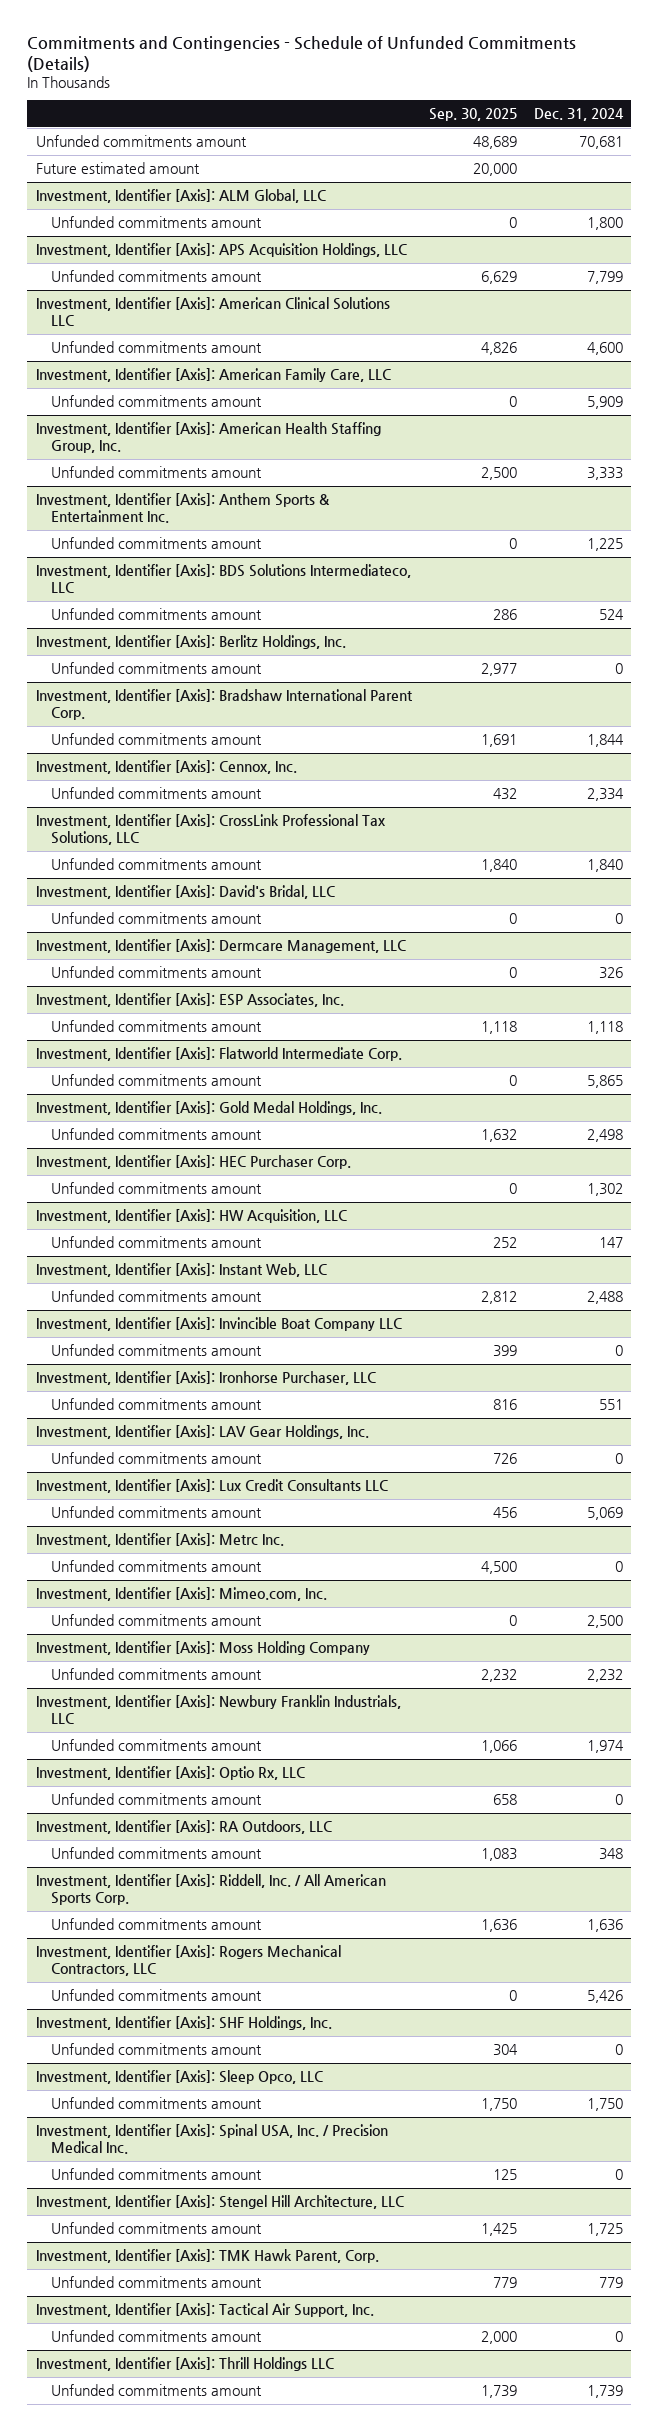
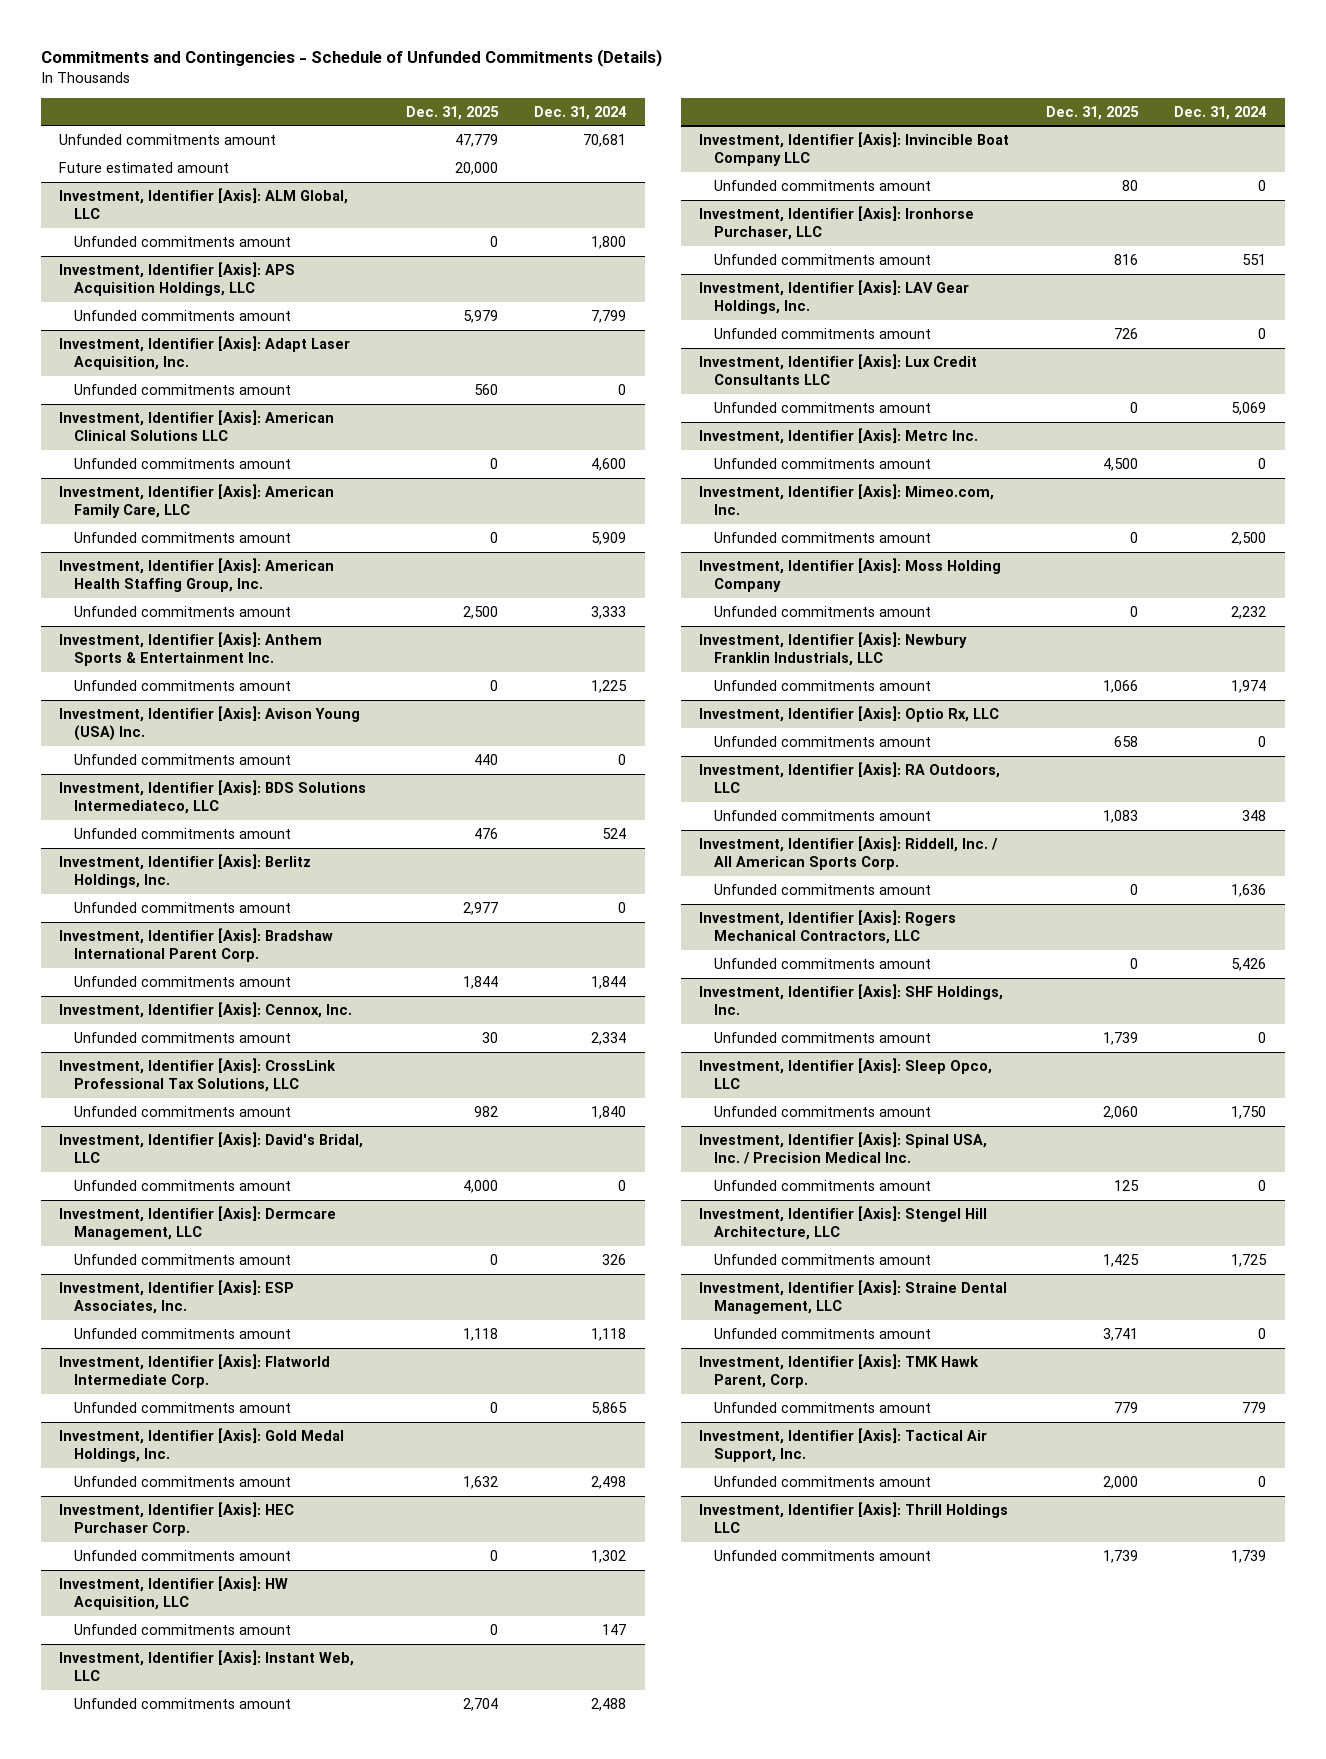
- | Sep. 30, 2025 | Dec. 31, 2024
+ | Dec. 31, 2025 | Dec. 31, 2024
+ Investment, Identifier [Axis]: Adapt Laser Acquisition, Inc.
+ Unfunded commitments amount | 560 | 0
+ Investment, Identifier [Axis]: Avison Young (USA) Inc.
+ Unfunded commitments amount | 440 | 0
+ Investment, Identifier [Axis]: Straine Dental Management, LLC
+ Unfunded commitments amount | 3,741 | 0

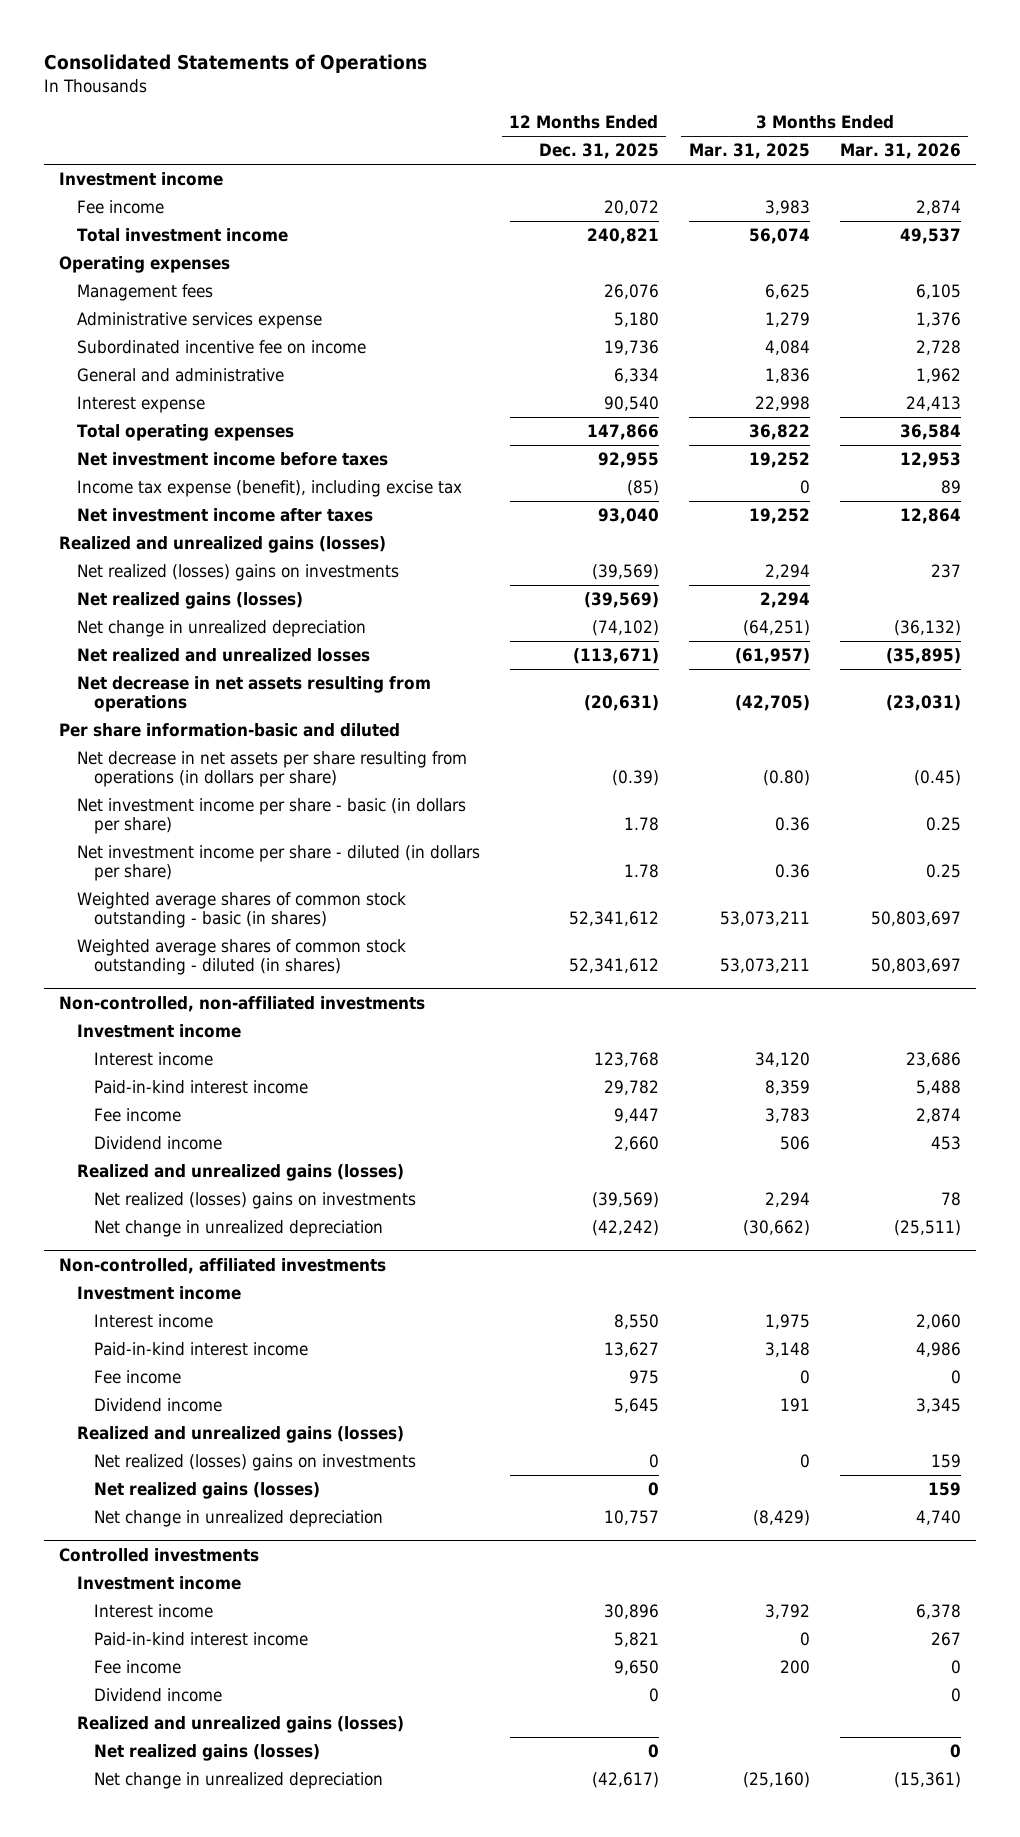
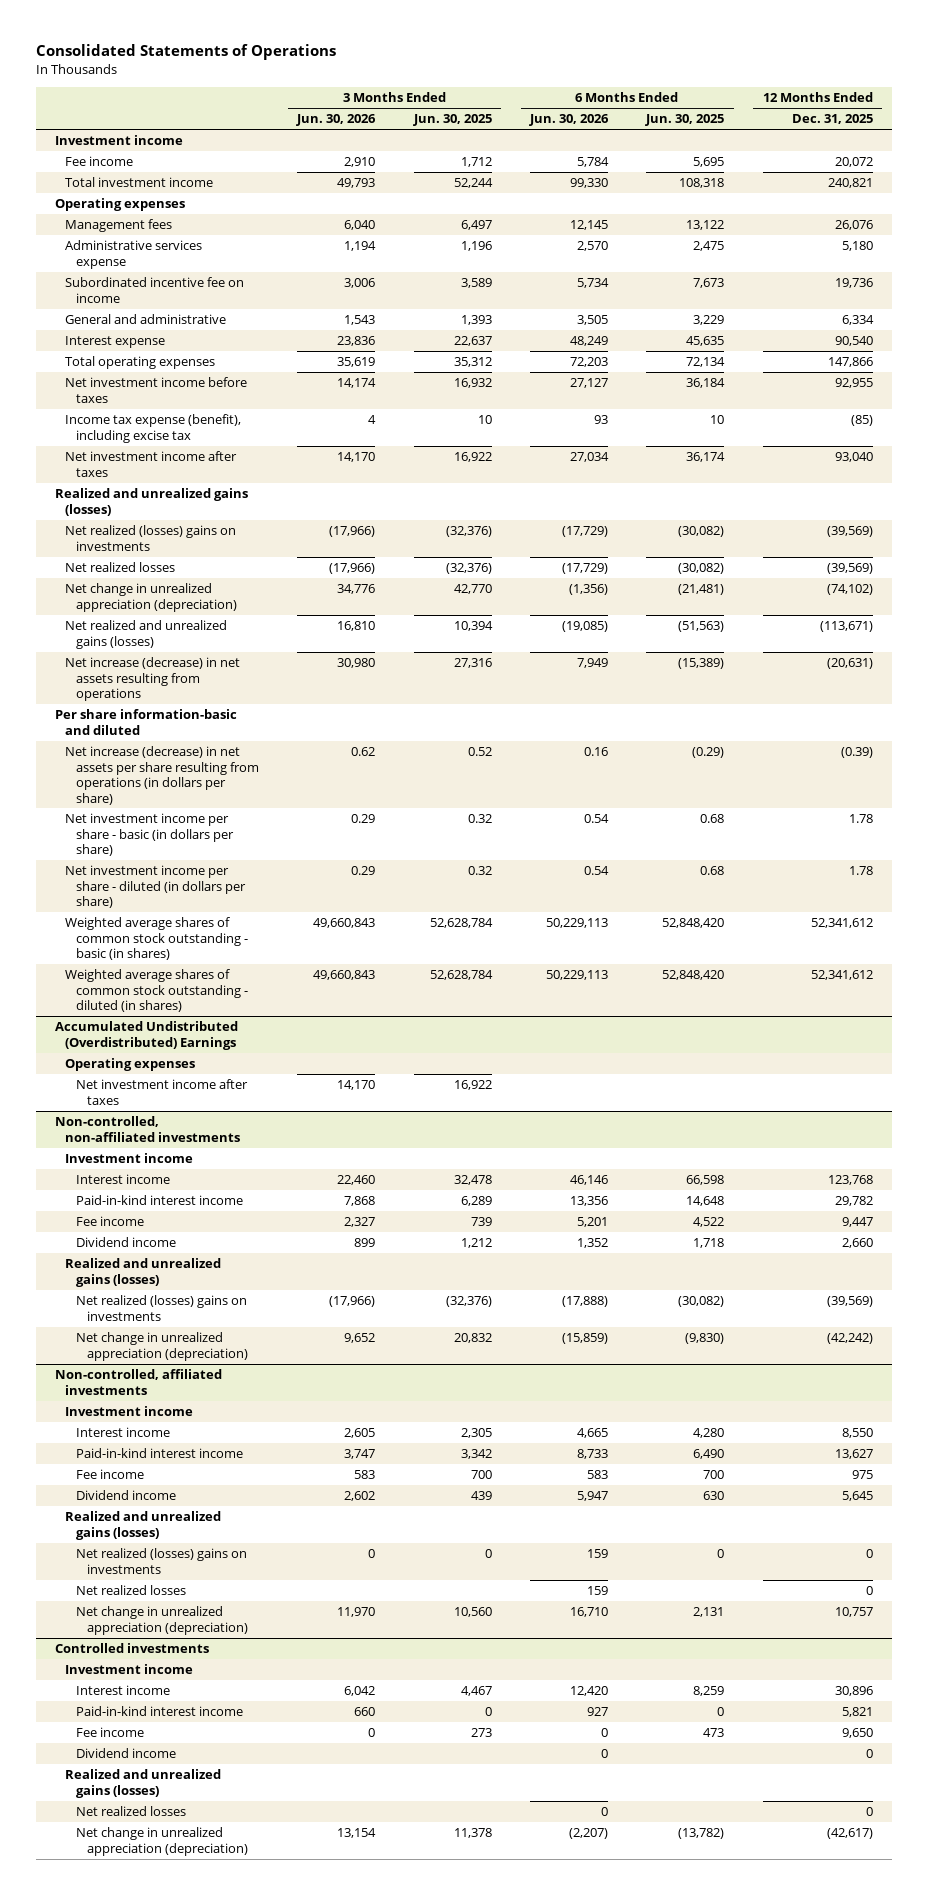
- | 12 Months Ended Dec. 31, 2025 | 3 Months Ended Mar. 31, 2025 | 3 Months Ended Mar. 31, 2026
+ | 3 Months Ended Jun. 30, 2026 | 3 Months Ended Jun. 30, 2025 | 6 Months Ended Jun. 30, 2026 | 6 Months Ended Jun. 30, 2025 | 12 Months Ended Dec. 31, 2025
- Net realized gains (losses) | (39,569) | 2,294 |
- Net change in unrealized depreciation | (74,102) | (64,251) | (36,132)
- Net realized and unrealized losses | (113,671) | (61,957) | (35,895)
- Net decrease in net assets resulting from operations | (20,631) | (42,705) | (23,031)
+ Net realized losses | (17,966) | (32,376) | (17,729) | (30,082) | (39,569)
+ Net change in unrealized appreciation (depreciation) | 34,776 | 42,770 | (1,356) | (21,481) | (74,102)
+ Net realized and unrealized gains (losses) | 16,810 | 10,394 | (19,085) | (51,563) | (113,671)
+ Net increase (decrease) in net assets resulting from operations | 30,980 | 27,316 | 7,949 | (15,389) | (20,631)
- Net decrease in net assets per share resulting from operations (in dollars per share) | (0.39) | (0.80) | (0.45)
+ Net increase (decrease) in net assets per share resulting from operations (in dollars per share) | 0.62 | 0.52 | 0.16 | (0.29) | (0.39)
+ Accumulated Undistributed (Overdistributed) Earnings
+ Operating expenses
+ Net investment income after taxes | 14,170 | 16,922 | | |
@ Non-controlled, non-affiliated investments
- Net change in unrealized depreciation | (42,242) | (30,662) | (25,511)
+ Net change in unrealized appreciation (depreciation) | 9,652 | 20,832 | (15,859) | (9,830) | (42,242)
@ Non-controlled, affiliated investments
- Net realized gains (losses) | 0 | | 159
- Net change in unrealized depreciation | 10,757 | (8,429) | 4,740
+ Net realized losses | | | 159 | | 0
+ Net change in unrealized appreciation (depreciation) | 11,970 | 10,560 | 16,710 | 2,131 | 10,757
@ Controlled investments
- Net realized gains (losses) | 0 | | 0
- Net change in unrealized depreciation | (42,617) | (25,160) | (15,361)
+ Net realized losses | | | 0 | | 0
+ Net change in unrealized appreciation (depreciation) | 13,154 | 11,378 | (2,207) | (13,782) | (42,617)

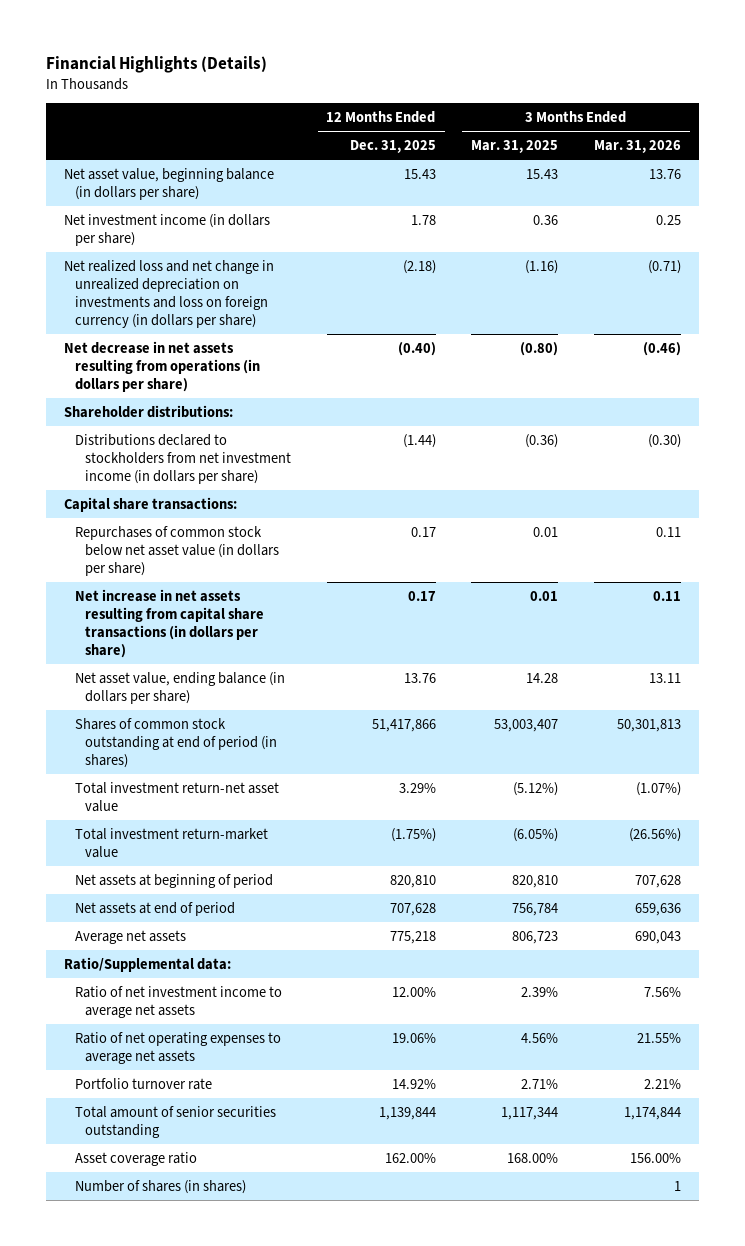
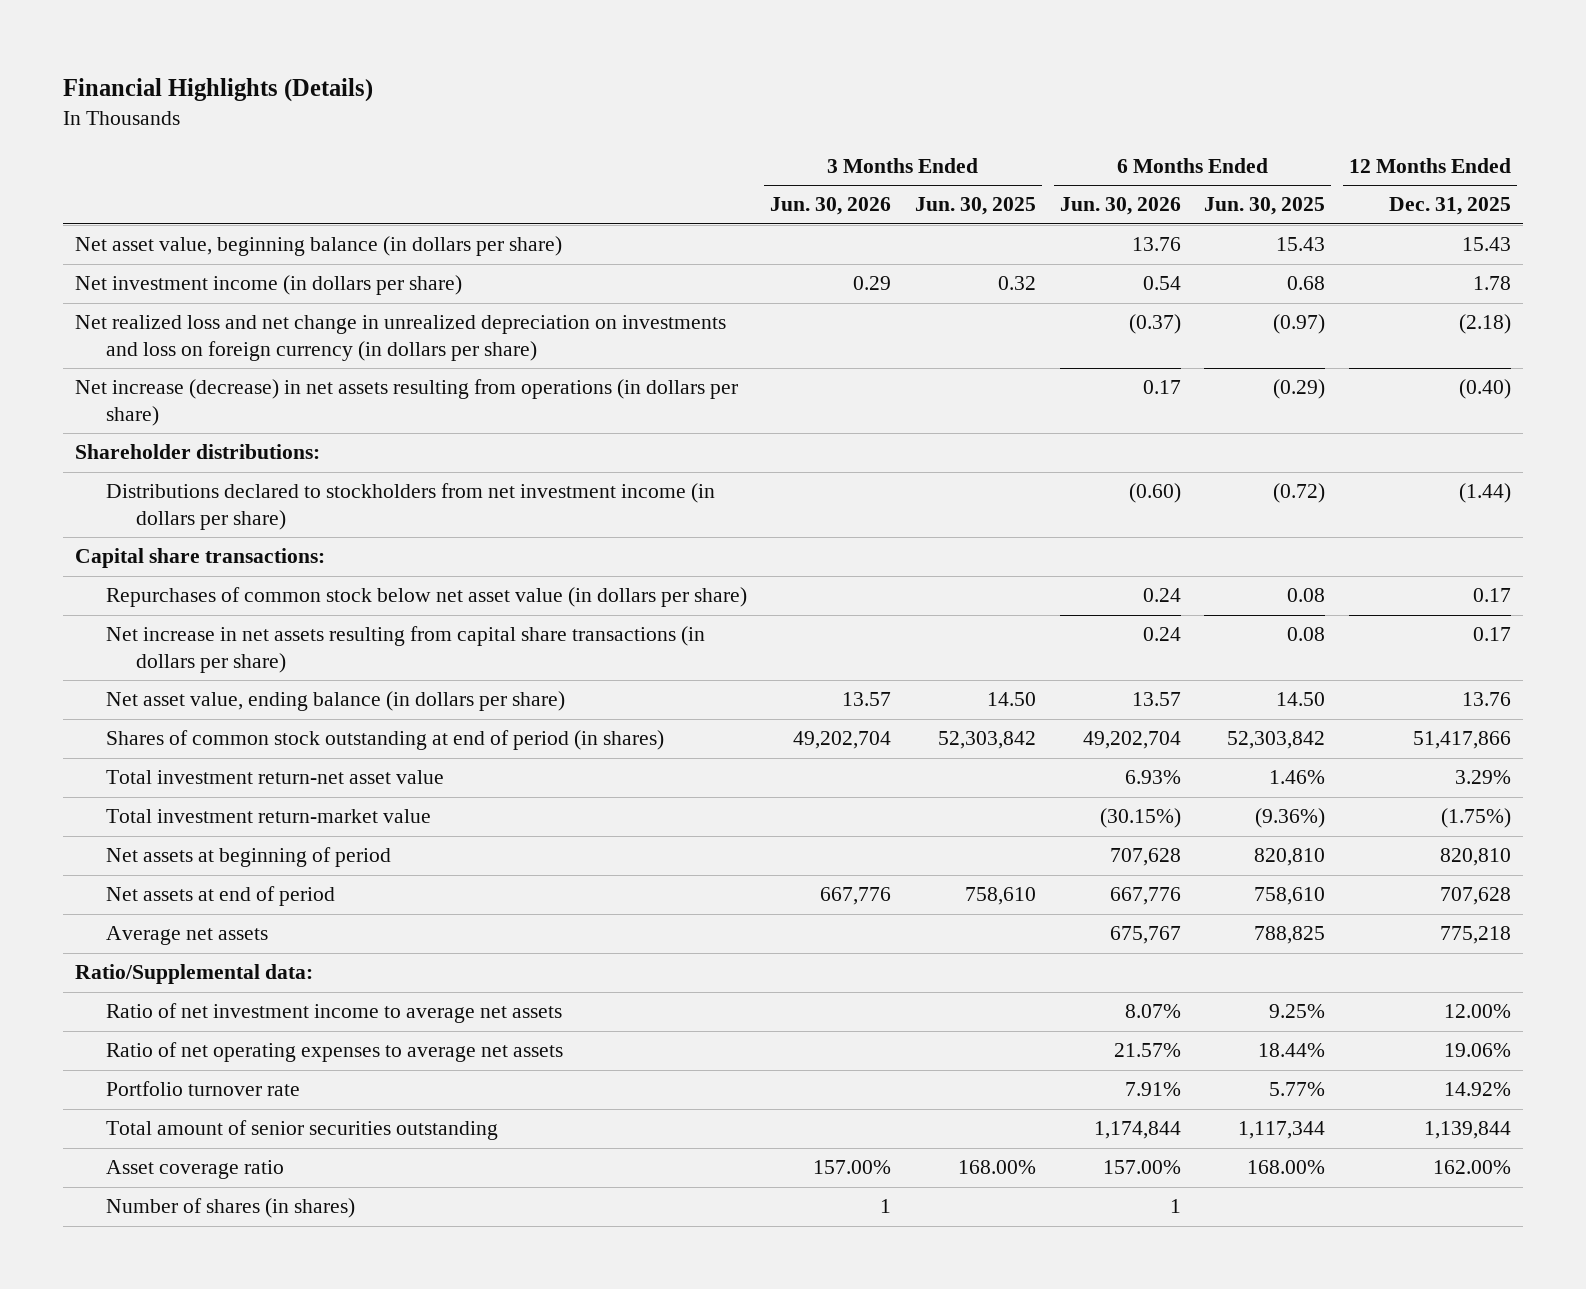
- | 12 Months Ended Dec. 31, 2025 | 3 Months Ended Mar. 31, 2025 | 3 Months Ended Mar. 31, 2026
+ | 3 Months Ended Jun. 30, 2026 | 3 Months Ended Jun. 30, 2025 | 6 Months Ended Jun. 30, 2026 | 6 Months Ended Jun. 30, 2025 | 12 Months Ended Dec. 31, 2025
- Net decrease in net assets resulting from operations (in dollars per share) | (0.40) | (0.80) | (0.46)
+ Net increase (decrease) in net assets resulting from operations (in dollars per share) | | | 0.17 | (0.29) | (0.40)

